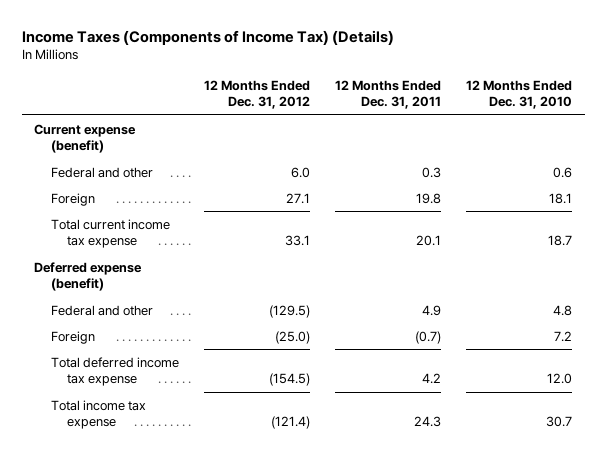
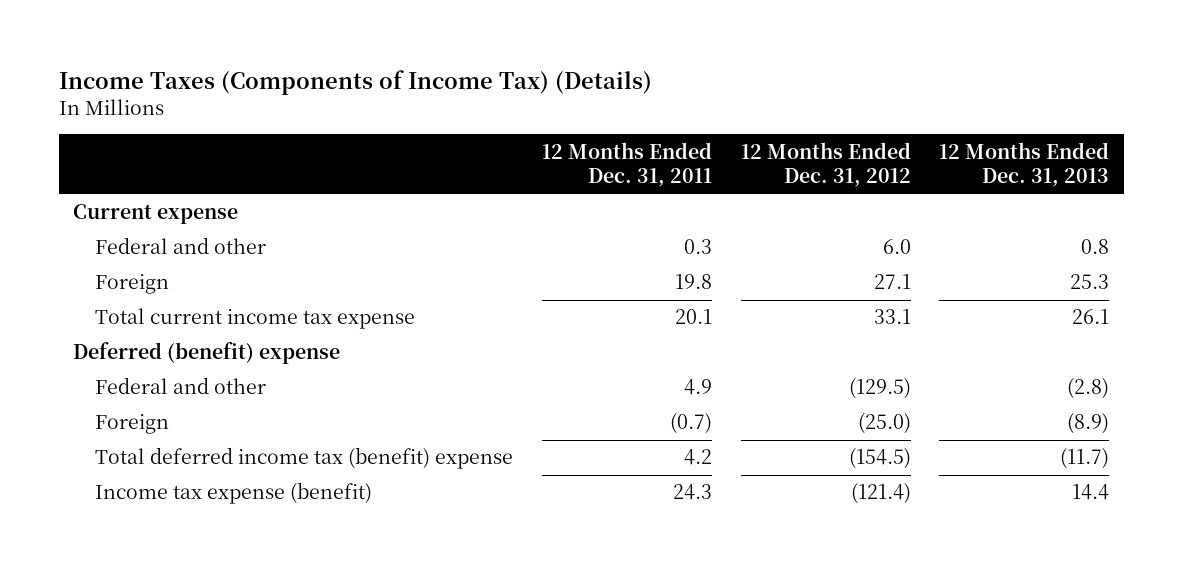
- | 12 Months Ended Dec. 31, 2012 | 12 Months Ended Dec. 31, 2011 | 12 Months Ended Dec. 31, 2010
+ | 12 Months Ended Dec. 31, 2011 | 12 Months Ended Dec. 31, 2012 | 12 Months Ended Dec. 31, 2013
- Current expense (benefit)
+ Current expense
- Deferred expense (benefit)
+ Deferred (benefit) expense
- Total deferred income tax expense | (154.5) | 4.2 | 12.0
- Total income tax expense | (121.4) | 24.3 | 30.7
+ Total deferred income tax (benefit) expense | 4.2 | (154.5) | (11.7)
+ Income tax expense (benefit) | 24.3 | (121.4) | 14.4

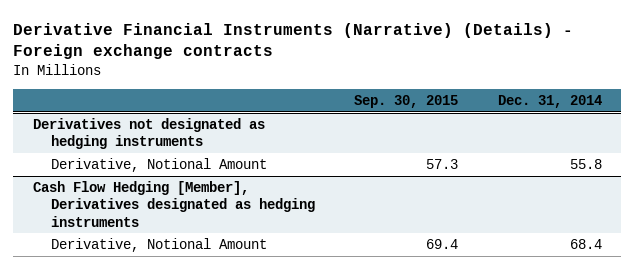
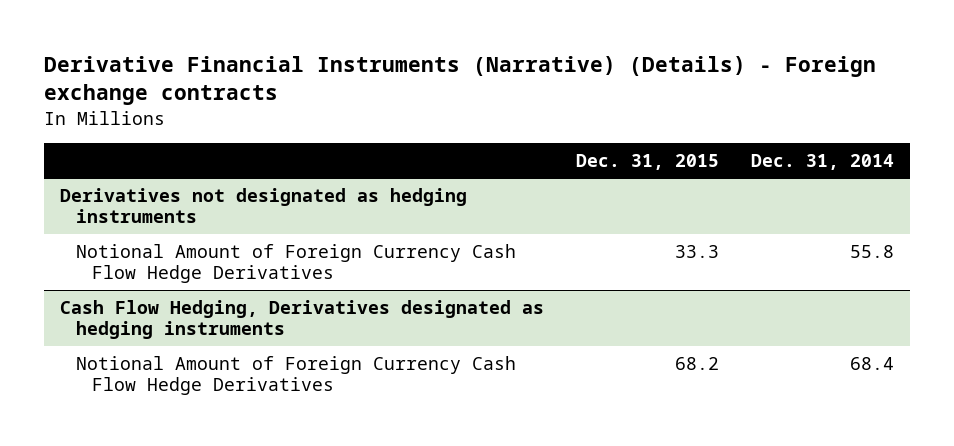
- | Sep. 30, 2015 | Dec. 31, 2014
+ | Dec. 31, 2015 | Dec. 31, 2014
@ Derivatives not designated as hedging instruments
- Derivative, Notional Amount | 57.3 | 55.8
- Cash Flow Hedging [Member], Derivatives designated as hedging instruments
- Derivative, Notional Amount | 69.4 | 68.4
@ Derivatives not designated as hedging instruments
+ Notional Amount of Foreign Currency Cash Flow Hedge Derivatives | 33.3 | 55.8
+ Cash Flow Hedging, Derivatives designated as hedging instruments
+ Notional Amount of Foreign Currency Cash Flow Hedge Derivatives | 68.2 | 68.4

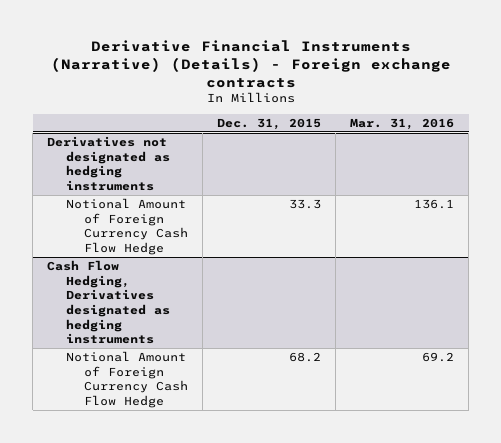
- | Dec. 31, 2015 | Dec. 31, 2014
+ | Dec. 31, 2015 | Mar. 31, 2016
@ Derivatives not designated as hedging instruments
- Notional Amount of Foreign Currency Cash Flow Hedge Derivatives | 33.3 | 55.8
+ Notional Amount of Foreign Currency Cash Flow Hedge | 33.3 | 136.1
@ Cash Flow Hedging, Derivatives designated as hedging instruments
- Notional Amount of Foreign Currency Cash Flow Hedge Derivatives | 68.2 | 68.4
+ Notional Amount of Foreign Currency Cash Flow Hedge | 68.2 | 69.2

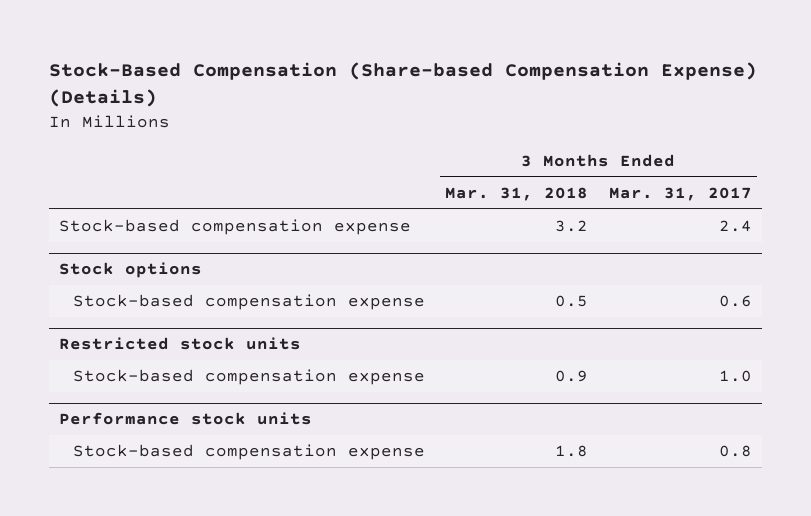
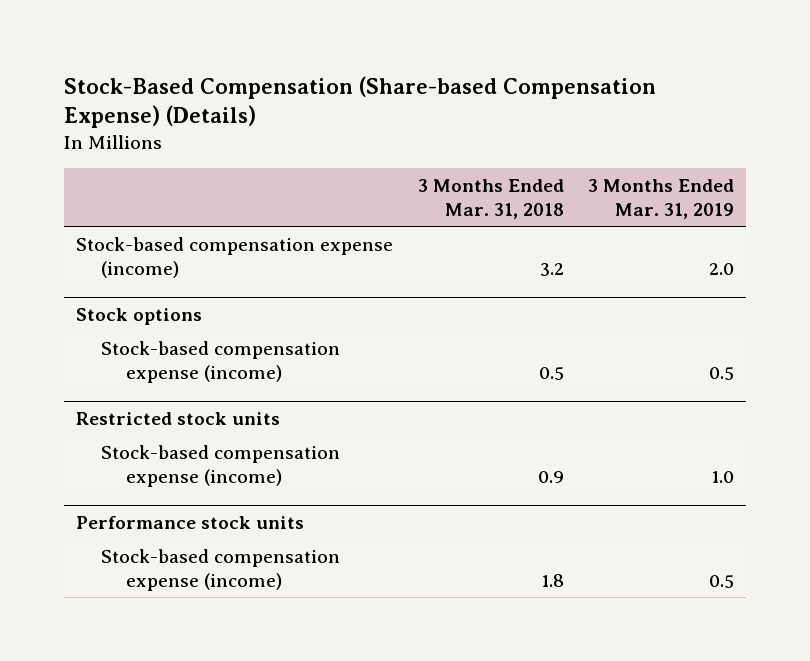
- | 3 Months Ended Mar. 31, 2018 | 3 Months Ended Mar. 31, 2017
+ | 3 Months Ended Mar. 31, 2018 | 3 Months Ended Mar. 31, 2019
- Stock-based compensation expense | 3.2 | 2.4
+ Stock-based compensation expense (income) | 3.2 | 2.0
@ Stock options
- Stock-based compensation expense | 0.5 | 0.6
+ Stock-based compensation expense (income) | 0.5 | 0.5
@ Restricted stock units
- Stock-based compensation expense | 0.9 | 1.0
+ Stock-based compensation expense (income) | 0.9 | 1.0
@ Performance stock units
- Stock-based compensation expense | 1.8 | 0.8
+ Stock-based compensation expense (income) | 1.8 | 0.5

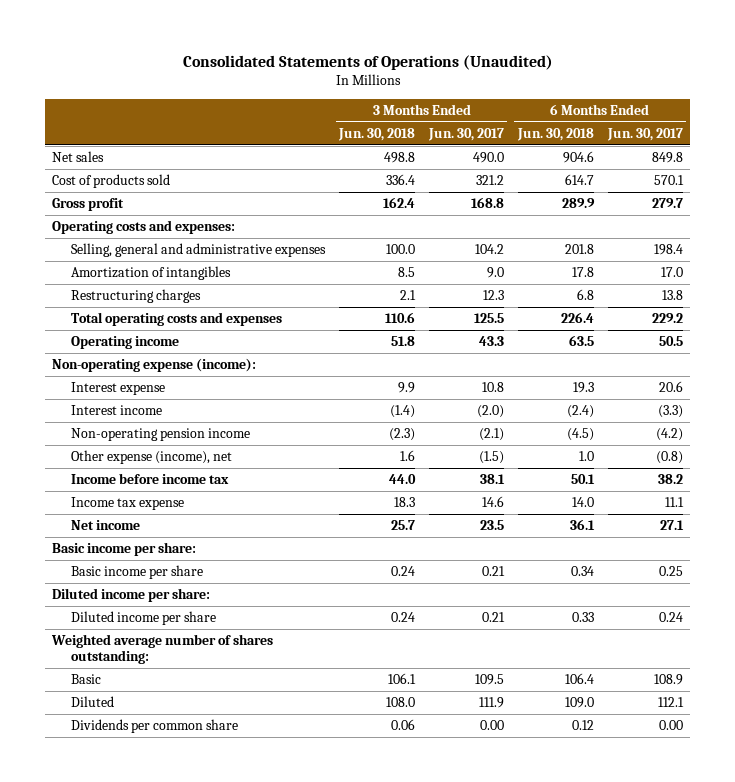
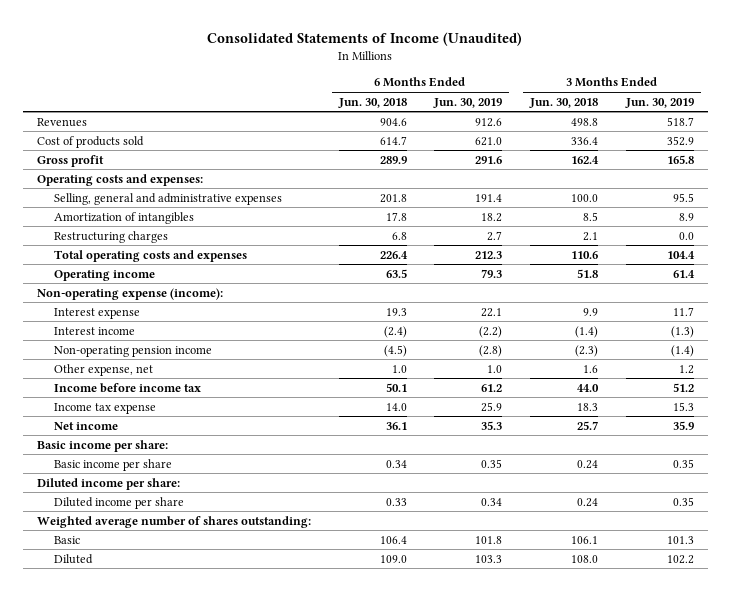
- Consolidated Statements of Operations (Unaudited)
+ Consolidated Statements of Income (Unaudited)
- | 3 Months Ended Jun. 30, 2018 | 3 Months Ended Jun. 30, 2017 | 6 Months Ended Jun. 30, 2018 | 6 Months Ended Jun. 30, 2017
+ | 6 Months Ended Jun. 30, 2018 | 6 Months Ended Jun. 30, 2019 | 3 Months Ended Jun. 30, 2018 | 3 Months Ended Jun. 30, 2019
- Net sales | 498.8 | 490.0 | 904.6 | 849.8
+ Revenues | 904.6 | 912.6 | 498.8 | 518.7
- Other expense (income), net | 1.6 | (1.5) | 1.0 | (0.8)
+ Other expense, net | 1.0 | 1.0 | 1.6 | 1.2
- Dividends per common share | 0.06 | 0.00 | 0.12 | 0.00

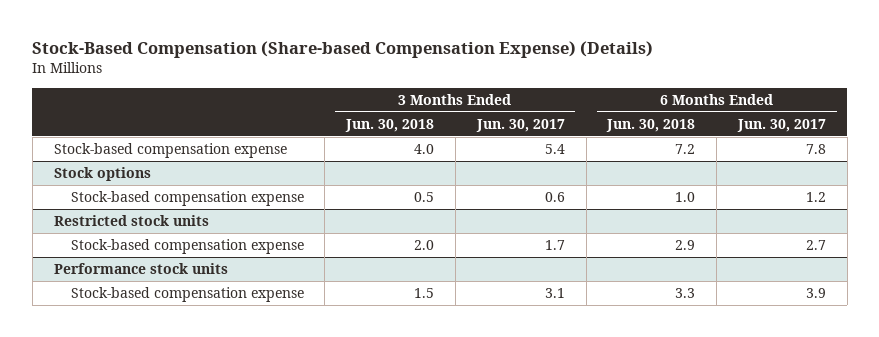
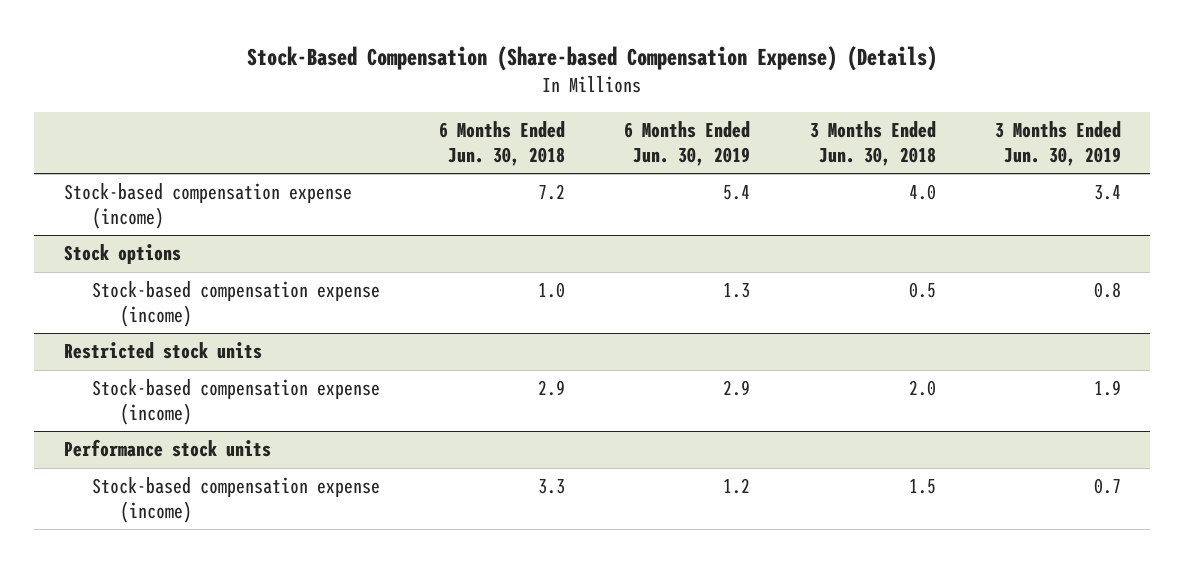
- | 3 Months Ended Jun. 30, 2018 | 3 Months Ended Jun. 30, 2017 | 6 Months Ended Jun. 30, 2018 | 6 Months Ended Jun. 30, 2017
+ | 6 Months Ended Jun. 30, 2018 | 6 Months Ended Jun. 30, 2019 | 3 Months Ended Jun. 30, 2018 | 3 Months Ended Jun. 30, 2019
- Stock-based compensation expense | 4.0 | 5.4 | 7.2 | 7.8
+ Stock-based compensation expense (income) | 7.2 | 5.4 | 4.0 | 3.4
@ Stock options
- Stock-based compensation expense | 0.5 | 0.6 | 1.0 | 1.2
+ Stock-based compensation expense (income) | 1.0 | 1.3 | 0.5 | 0.8
@ Restricted stock units
- Stock-based compensation expense | 2.0 | 1.7 | 2.9 | 2.7
+ Stock-based compensation expense (income) | 2.9 | 2.9 | 2.0 | 1.9
@ Performance stock units
- Stock-based compensation expense | 1.5 | 3.1 | 3.3 | 3.9
+ Stock-based compensation expense (income) | 3.3 | 1.2 | 1.5 | 0.7

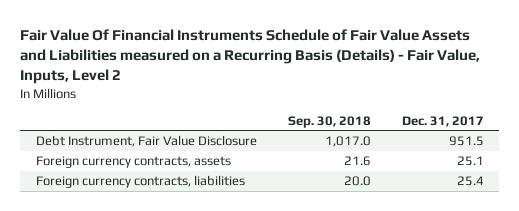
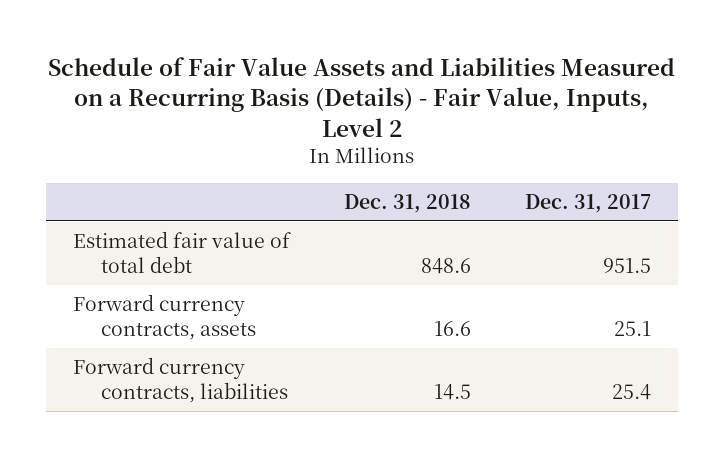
- Fair Value Of Financial Instruments Schedule of Fair Value Assets and Liabilities measured on a Recurring Basis (Details) - Fair Value, Inputs, Level 2
+ Schedule of Fair Value Assets and Liabilities Measured on a Recurring Basis (Details) - Fair Value, Inputs, Level 2
- | Sep. 30, 2018 | Dec. 31, 2017
+ | Dec. 31, 2018 | Dec. 31, 2017
- Debt Instrument, Fair Value Disclosure | 1,017.0 | 951.5
- Foreign currency contracts, assets | 21.6 | 25.1
- Foreign currency contracts, liabilities | 20.0 | 25.4
+ Estimated fair value of total debt | 848.6 | 951.5
+ Forward currency contracts, assets | 16.6 | 25.1
+ Forward currency contracts, liabilities | 14.5 | 25.4

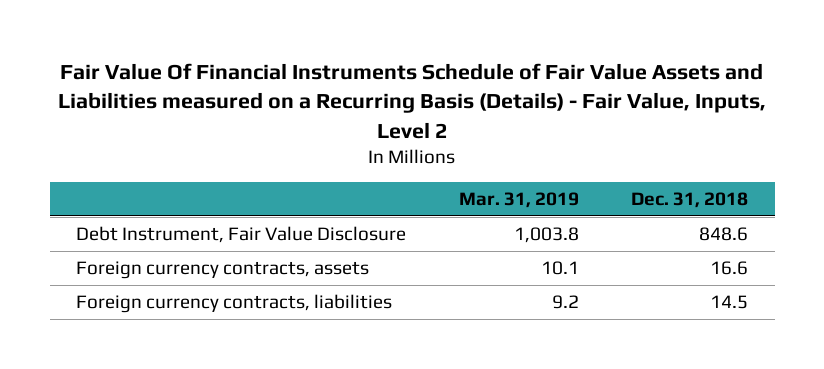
- Schedule of Fair Value Assets and Liabilities Measured on a Recurring Basis (Details) - Fair Value, Inputs, Level 2
+ Fair Value Of Financial Instruments Schedule of Fair Value Assets and Liabilities measured on a Recurring Basis (Details) - Fair Value, Inputs, Level 2
- | Dec. 31, 2018 | Dec. 31, 2017
+ | Mar. 31, 2019 | Dec. 31, 2018
- Estimated fair value of total debt | 848.6 | 951.5
- Forward currency contracts, assets | 16.6 | 25.1
- Forward currency contracts, liabilities | 14.5 | 25.4
+ Debt Instrument, Fair Value Disclosure | 1,003.8 | 848.6
+ Foreign currency contracts, assets | 10.1 | 16.6
+ Foreign currency contracts, liabilities | 9.2 | 14.5

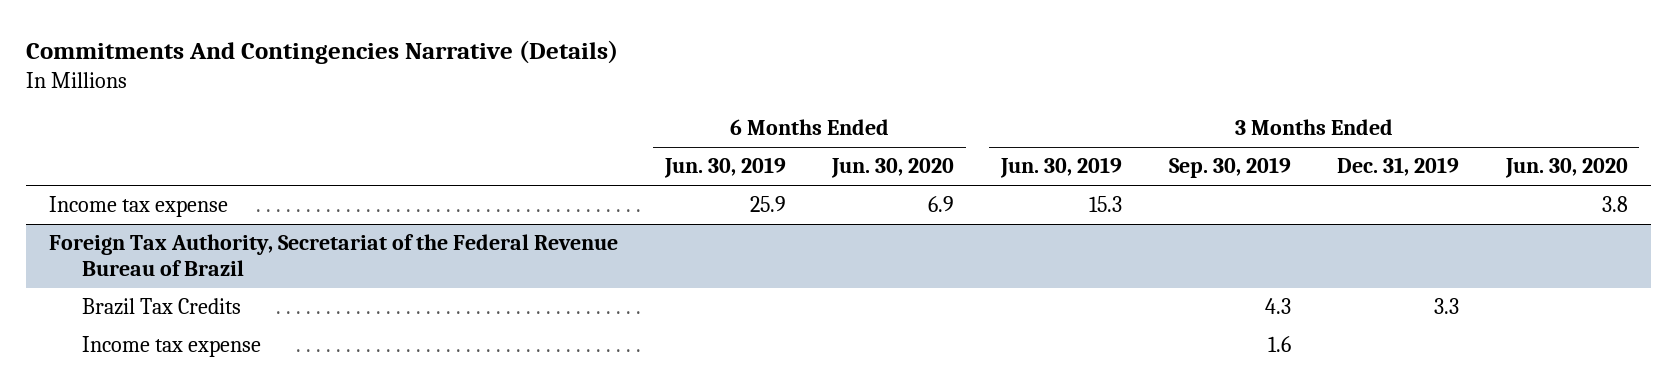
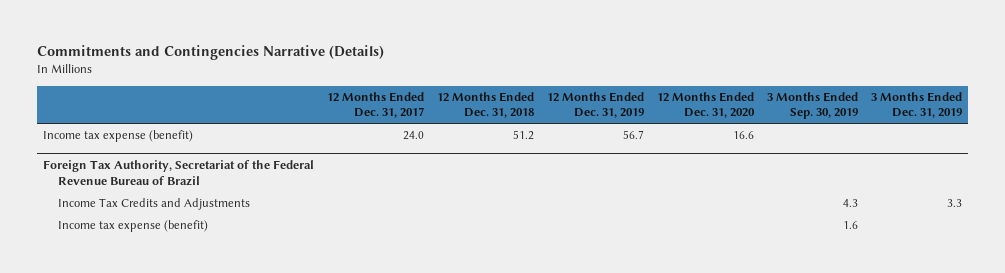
- Commitments And Contingencies Narrative (Details)
+ Commitments and Contingencies Narrative (Details)
- | 6 Months Ended Jun. 30, 2019 | 6 Months Ended Jun. 30, 2020 | 3 Months Ended Jun. 30, 2019 | 3 Months Ended Sep. 30, 2019 | 3 Months Ended Dec. 31, 2019 | 3 Months Ended Jun. 30, 2020
+ | 12 Months Ended Dec. 31, 2017 | 12 Months Ended Dec. 31, 2018 | 12 Months Ended Dec. 31, 2019 | 12 Months Ended Dec. 31, 2020 | 3 Months Ended Sep. 30, 2019 | 3 Months Ended Dec. 31, 2019
- Income tax expense | 25.9 | 6.9 | 15.3 | | | 3.8
+ Income tax expense (benefit) | 24.0 | 51.2 | 56.7 | 16.6 | |
@ Foreign Tax Authority, Secretariat of the Federal Revenue Bureau of Brazil
- Brazil Tax Credits | | | | 4.3 | 3.3 |
- Income tax expense | | | | 1.6 | |
+ Income Tax Credits and Adjustments | | | | | 4.3 | 3.3
+ Income tax expense (benefit) | | | | | 1.6 |

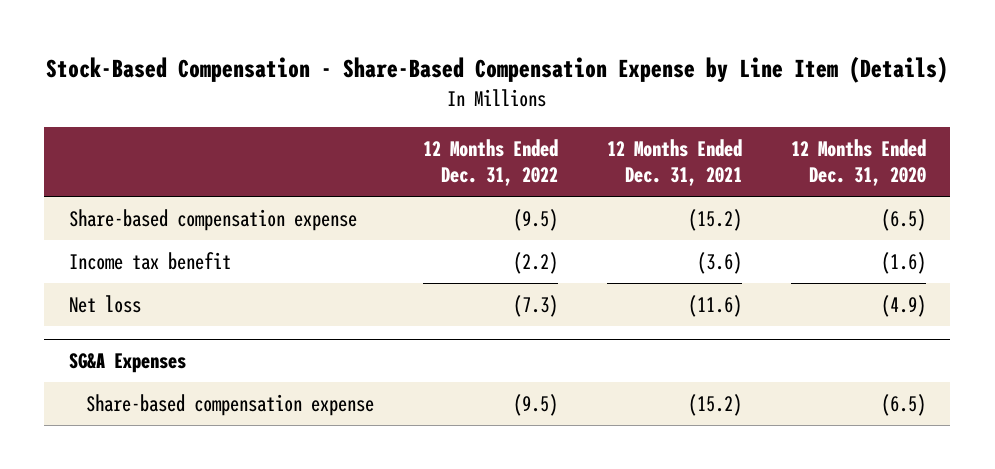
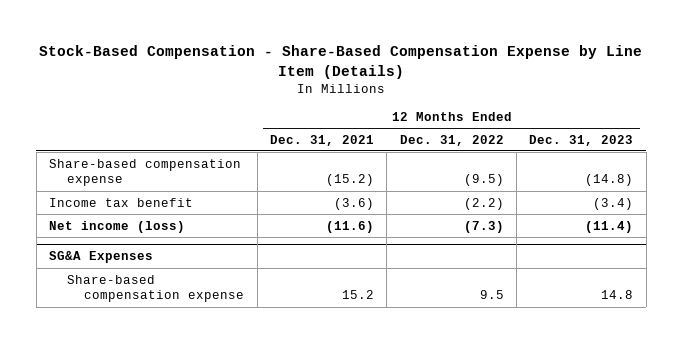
- | 12 Months Ended Dec. 31, 2022 | 12 Months Ended Dec. 31, 2021 | 12 Months Ended Dec. 31, 2020
+ | 12 Months Ended Dec. 31, 2021 | 12 Months Ended Dec. 31, 2022 | 12 Months Ended Dec. 31, 2023
- Net loss | (7.3) | (11.6) | (4.9)
+ Net income (loss) | (11.6) | (7.3) | (11.4)
@ SG&A Expenses
- Share-based compensation expense | (9.5) | (15.2) | (6.5)
+ Share-based compensation expense | 15.2 | 9.5 | 14.8

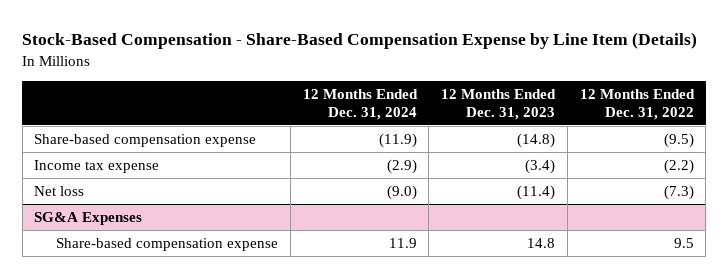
- | 12 Months Ended Dec. 31, 2021 | 12 Months Ended Dec. 31, 2022 | 12 Months Ended Dec. 31, 2023
+ | 12 Months Ended Dec. 31, 2024 | 12 Months Ended Dec. 31, 2023 | 12 Months Ended Dec. 31, 2022
- Income tax benefit | (3.6) | (2.2) | (3.4)
- Net income (loss) | (11.6) | (7.3) | (11.4)
+ Income tax expense | (2.9) | (3.4) | (2.2)
+ Net loss | (9.0) | (11.4) | (7.3)

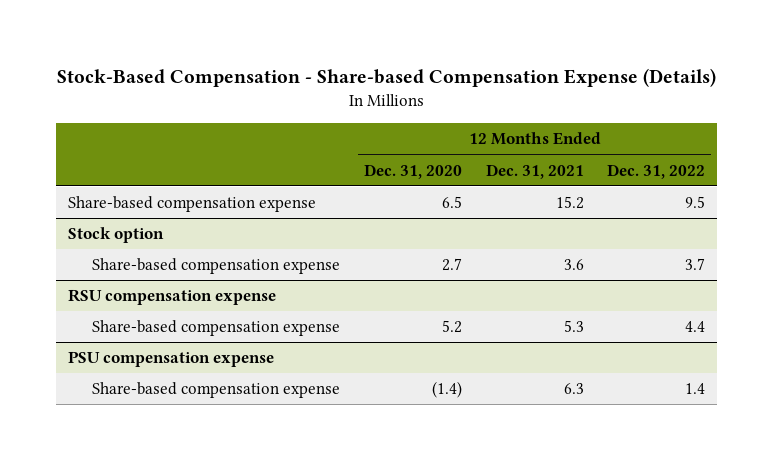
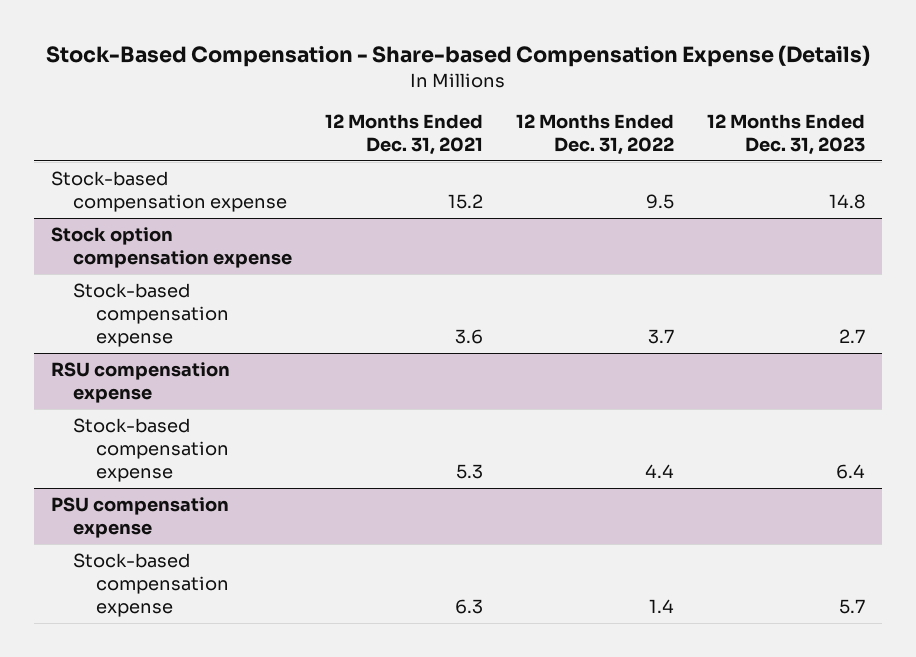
- | 12 Months Ended Dec. 31, 2020 | 12 Months Ended Dec. 31, 2021 | 12 Months Ended Dec. 31, 2022
+ | 12 Months Ended Dec. 31, 2021 | 12 Months Ended Dec. 31, 2022 | 12 Months Ended Dec. 31, 2023
- Share-based compensation expense | 6.5 | 15.2 | 9.5
- Stock option
- Share-based compensation expense | 2.7 | 3.6 | 3.7
+ Stock-based compensation expense | 15.2 | 9.5 | 14.8
+ Stock option compensation expense
+ Stock-based compensation expense | 3.6 | 3.7 | 2.7
@ RSU compensation expense
- Share-based compensation expense | 5.2 | 5.3 | 4.4
+ Stock-based compensation expense | 5.3 | 4.4 | 6.4
@ PSU compensation expense
- Share-based compensation expense | (1.4) | 6.3 | 1.4
+ Stock-based compensation expense | 6.3 | 1.4 | 5.7

